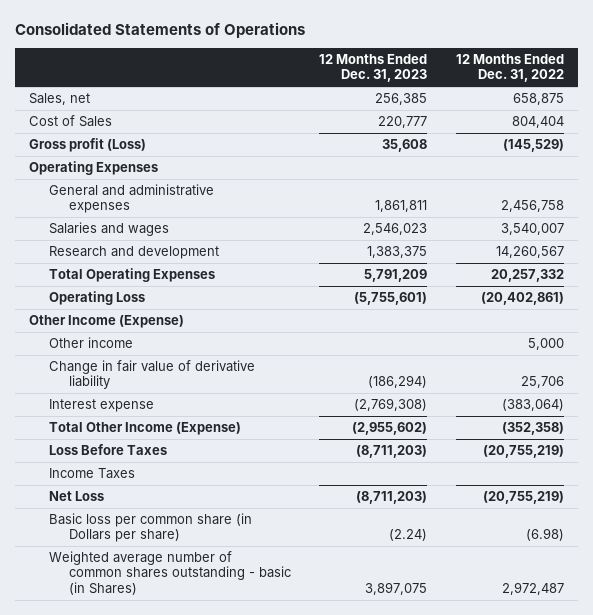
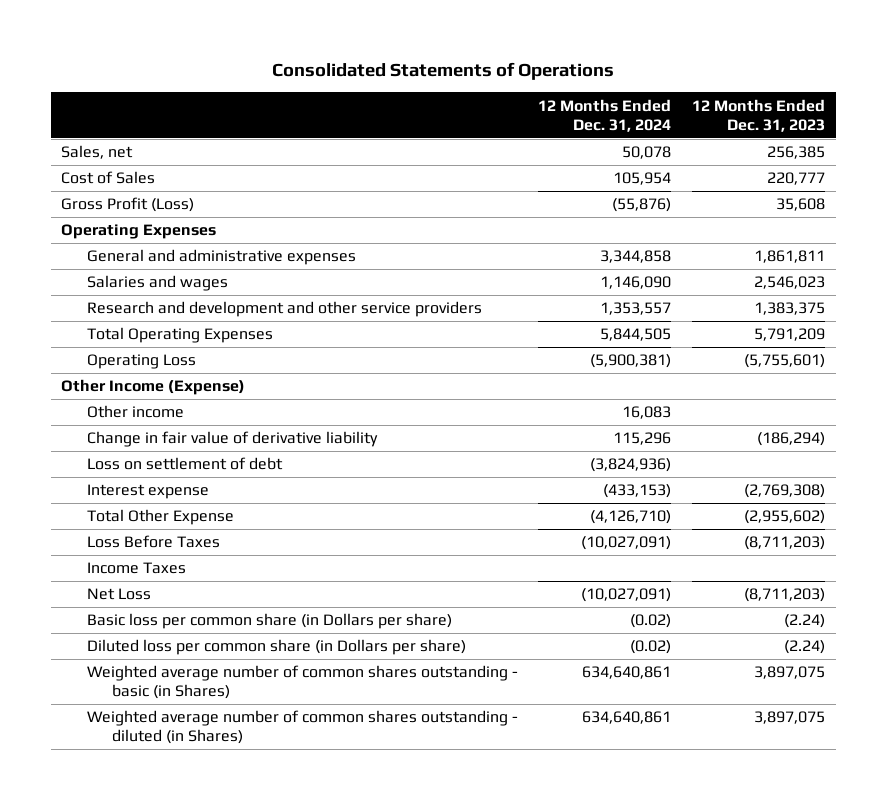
- | 12 Months Ended Dec. 31, 2023 | 12 Months Ended Dec. 31, 2022
+ | 12 Months Ended Dec. 31, 2024 | 12 Months Ended Dec. 31, 2023
- Gross profit (Loss) | 35,608 | (145,529)
+ Gross Profit (Loss) | (55,876) | 35,608
- Research and development | 1,383,375 | 14,260,567
+ Research and development and other service providers | 1,353,557 | 1,383,375
+ Loss on settlement of debt | (3,824,936) |
- Total Other Income (Expense) | (2,955,602) | (352,358)
+ Total Other Expense | (4,126,710) | (2,955,602)
+ Diluted loss per common share (in Dollars per share) | (0.02) | (2.24)
+ Weighted average number of common shares outstanding - diluted (in Shares) | 634,640,861 | 3,897,075

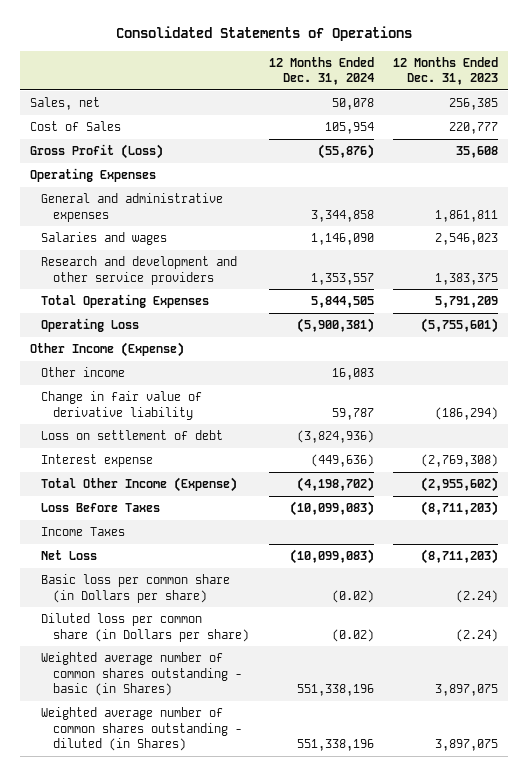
- Change in fair value of derivative liability | 115,296 | (186,294)
+ Change in fair value of derivative liability | 59,787 | (186,294)
- Interest expense | (433,153) | (2,769,308)
- Total Other Expense | (4,126,710) | (2,955,602)
- Loss Before Taxes | (10,027,091) | (8,711,203)
+ Interest expense | (449,636) | (2,769,308)
+ Total Other Income (Expense) | (4,198,702) | (2,955,602)
+ Loss Before Taxes | (10,099,083) | (8,711,203)
- Net Loss | (10,027,091) | (8,711,203)
+ Net Loss | (10,099,083) | (8,711,203)
- Weighted average number of common shares outstanding - basic (in Shares) | 634,640,861 | 3,897,075
- Weighted average number of common shares outstanding - diluted (in Shares) | 634,640,861 | 3,897,075
+ Weighted average number of common shares outstanding - basic (in Shares) | 551,338,196 | 3,897,075
+ Weighted average number of common shares outstanding - diluted (in Shares) | 551,338,196 | 3,897,075

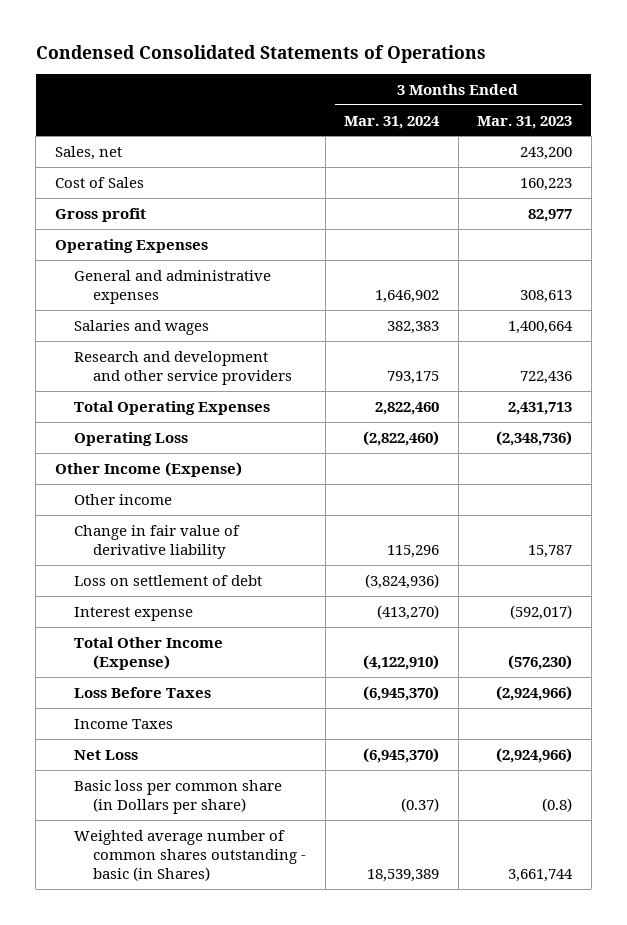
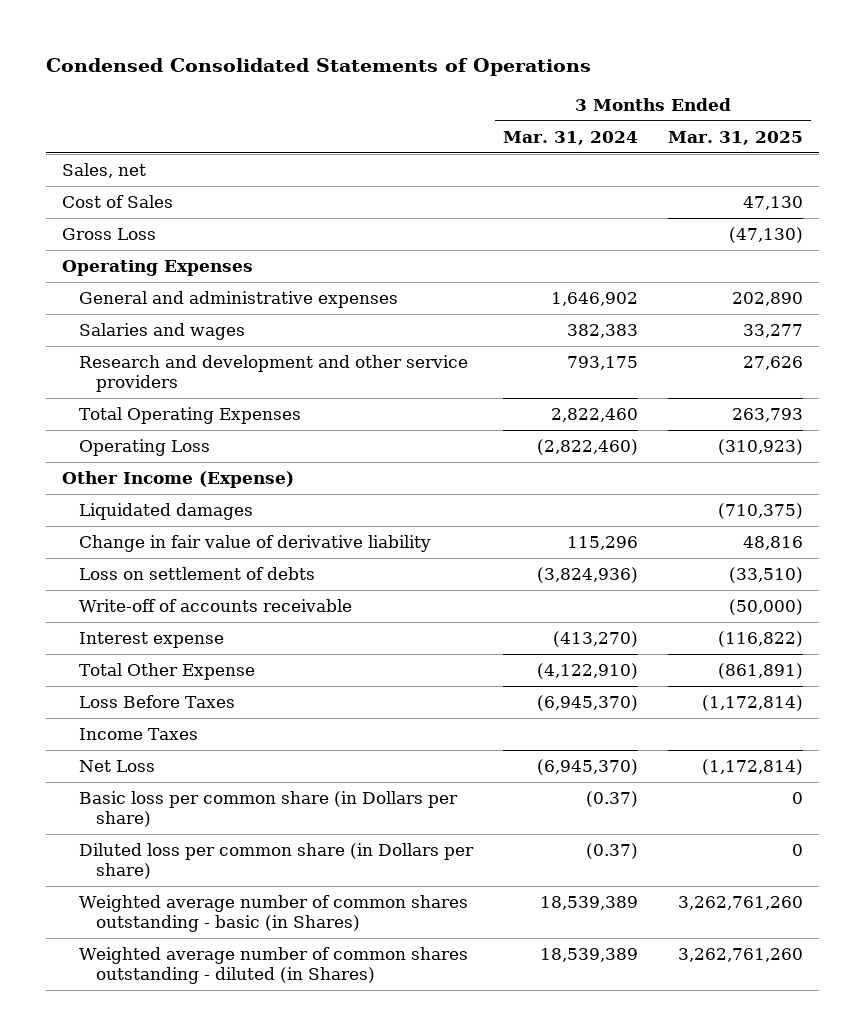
- | 3 Months Ended Mar. 31, 2024 | 3 Months Ended Mar. 31, 2023
+ | 3 Months Ended Mar. 31, 2024 | 3 Months Ended Mar. 31, 2025
- Gross profit | | 82,977
+ Gross Loss | | (47,130)
- Other income
+ Liquidated damages | | (710,375)
- Loss on settlement of debt | (3,824,936) |
+ Loss on settlement of debts | (3,824,936) | (33,510)
+ Write-off of accounts receivable | | (50,000)
- Total Other Income (Expense) | (4,122,910) | (576,230)
+ Total Other Expense | (4,122,910) | (861,891)
+ Diluted loss per common share (in Dollars per share) | (0.37) | 0
+ Weighted average number of common shares outstanding - diluted (in Shares) | 18,539,389 | 3,262,761,260

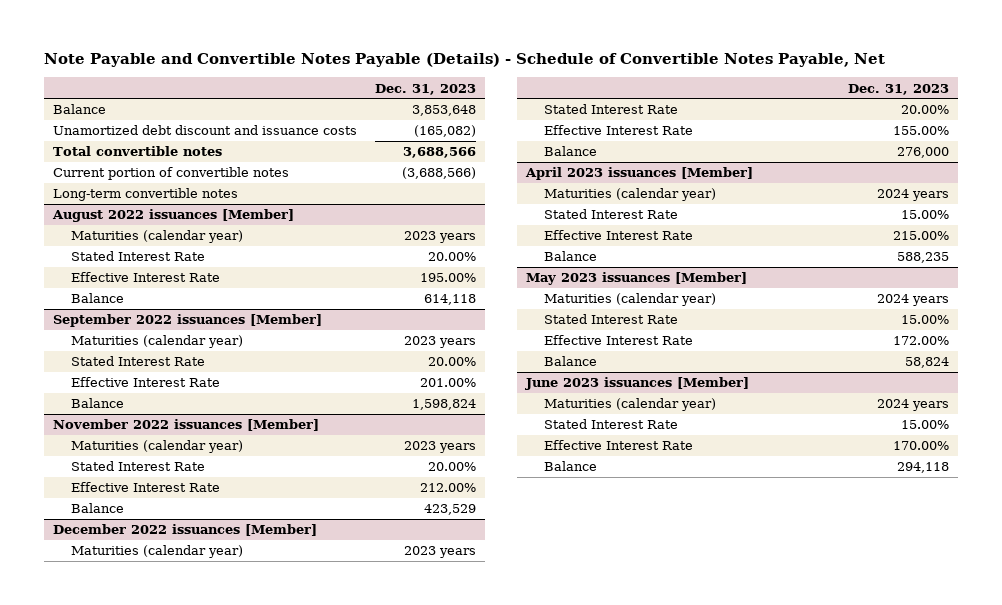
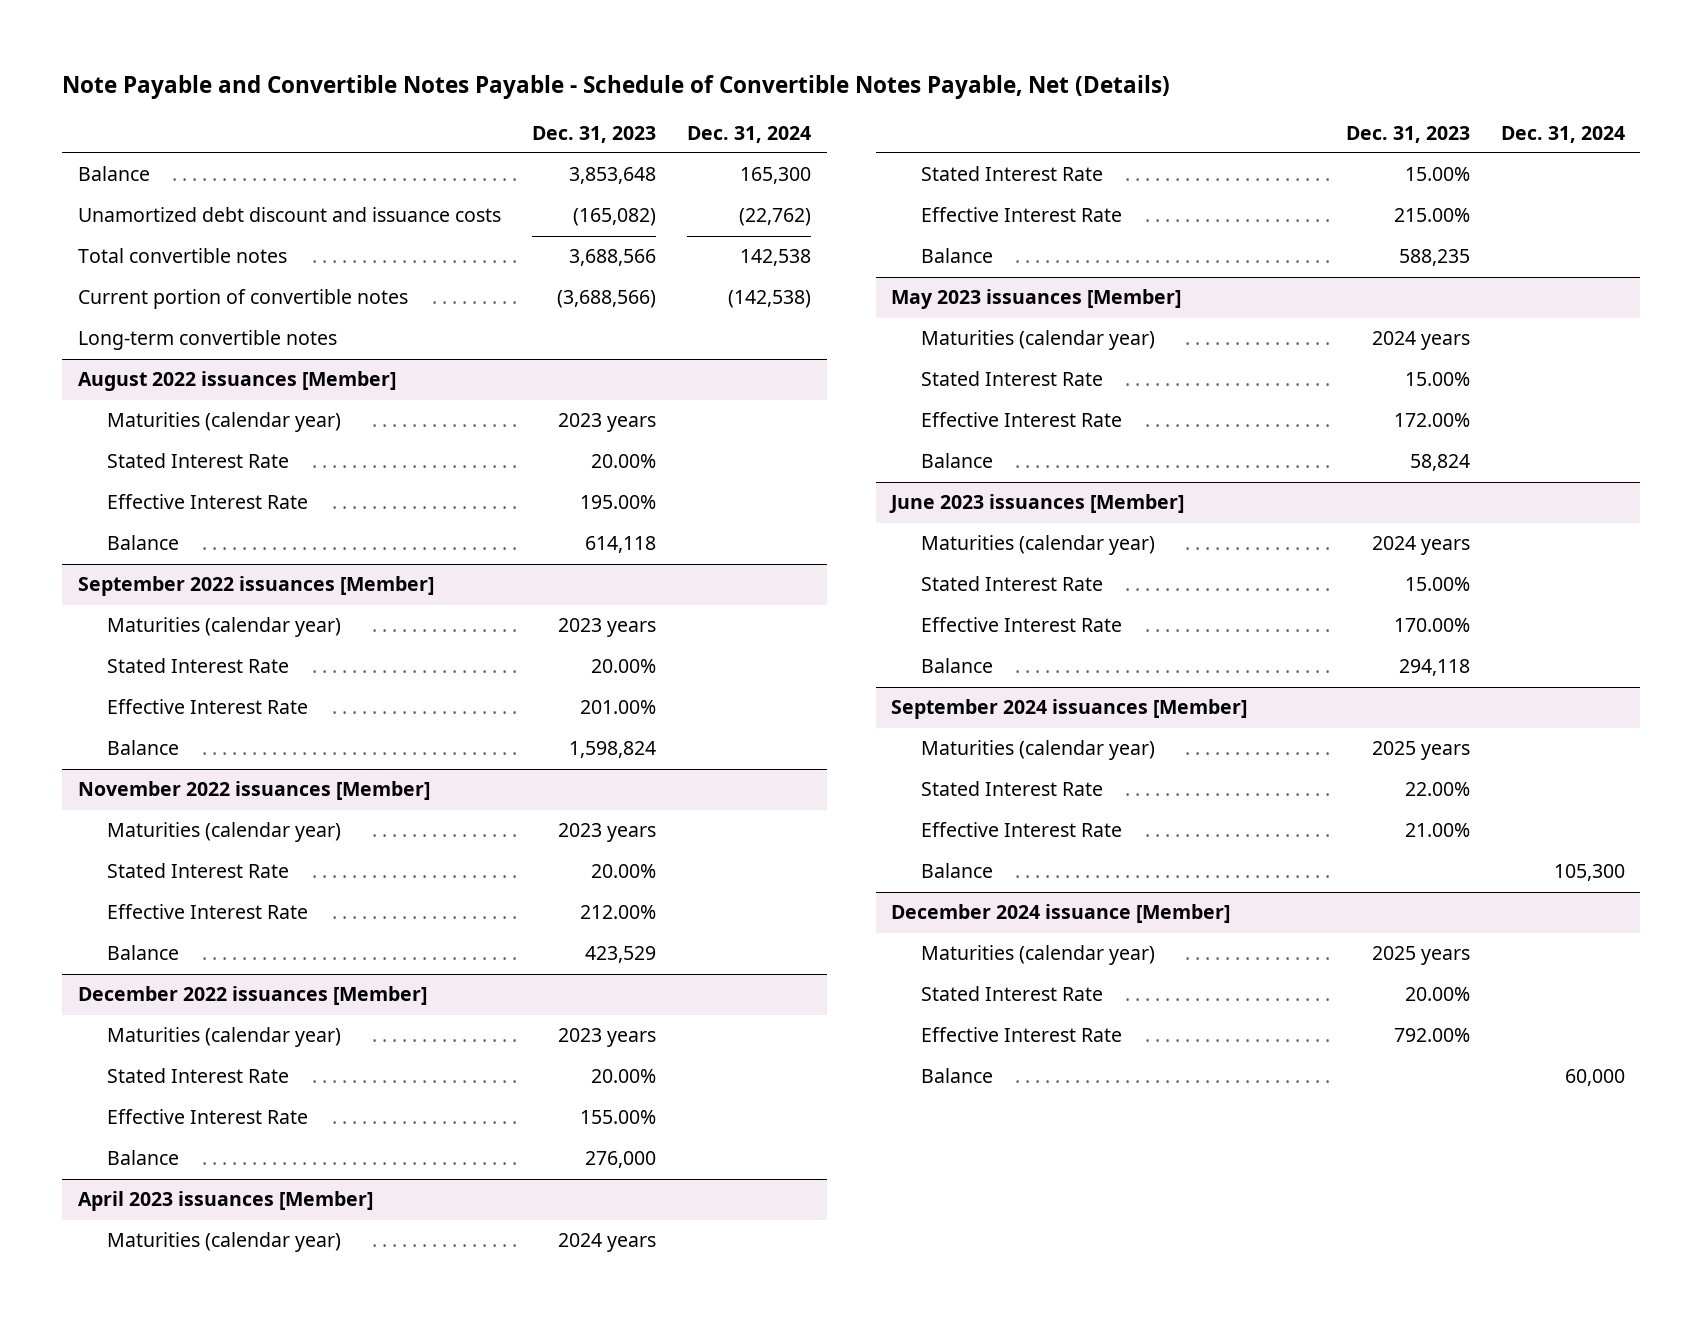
- Note Payable and Convertible Notes Payable (Details) - Schedule of Convertible Notes Payable, Net
+ Note Payable and Convertible Notes Payable - Schedule of Convertible Notes Payable, Net (Details)
- | Dec. 31, 2023
+ | Dec. 31, 2023 | Dec. 31, 2024
+ September 2024 issuances [Member]
+ Maturities (calendar year) | 2025 years |
+ Stated Interest Rate | 22.00% |
+ Effective Interest Rate | 21.00% |
+ Balance | | 105,300
+ December 2024 issuance [Member]
+ Maturities (calendar year) | 2025 years |
+ Stated Interest Rate | 20.00% |
+ Effective Interest Rate | 792.00% |
+ Balance | | 60,000

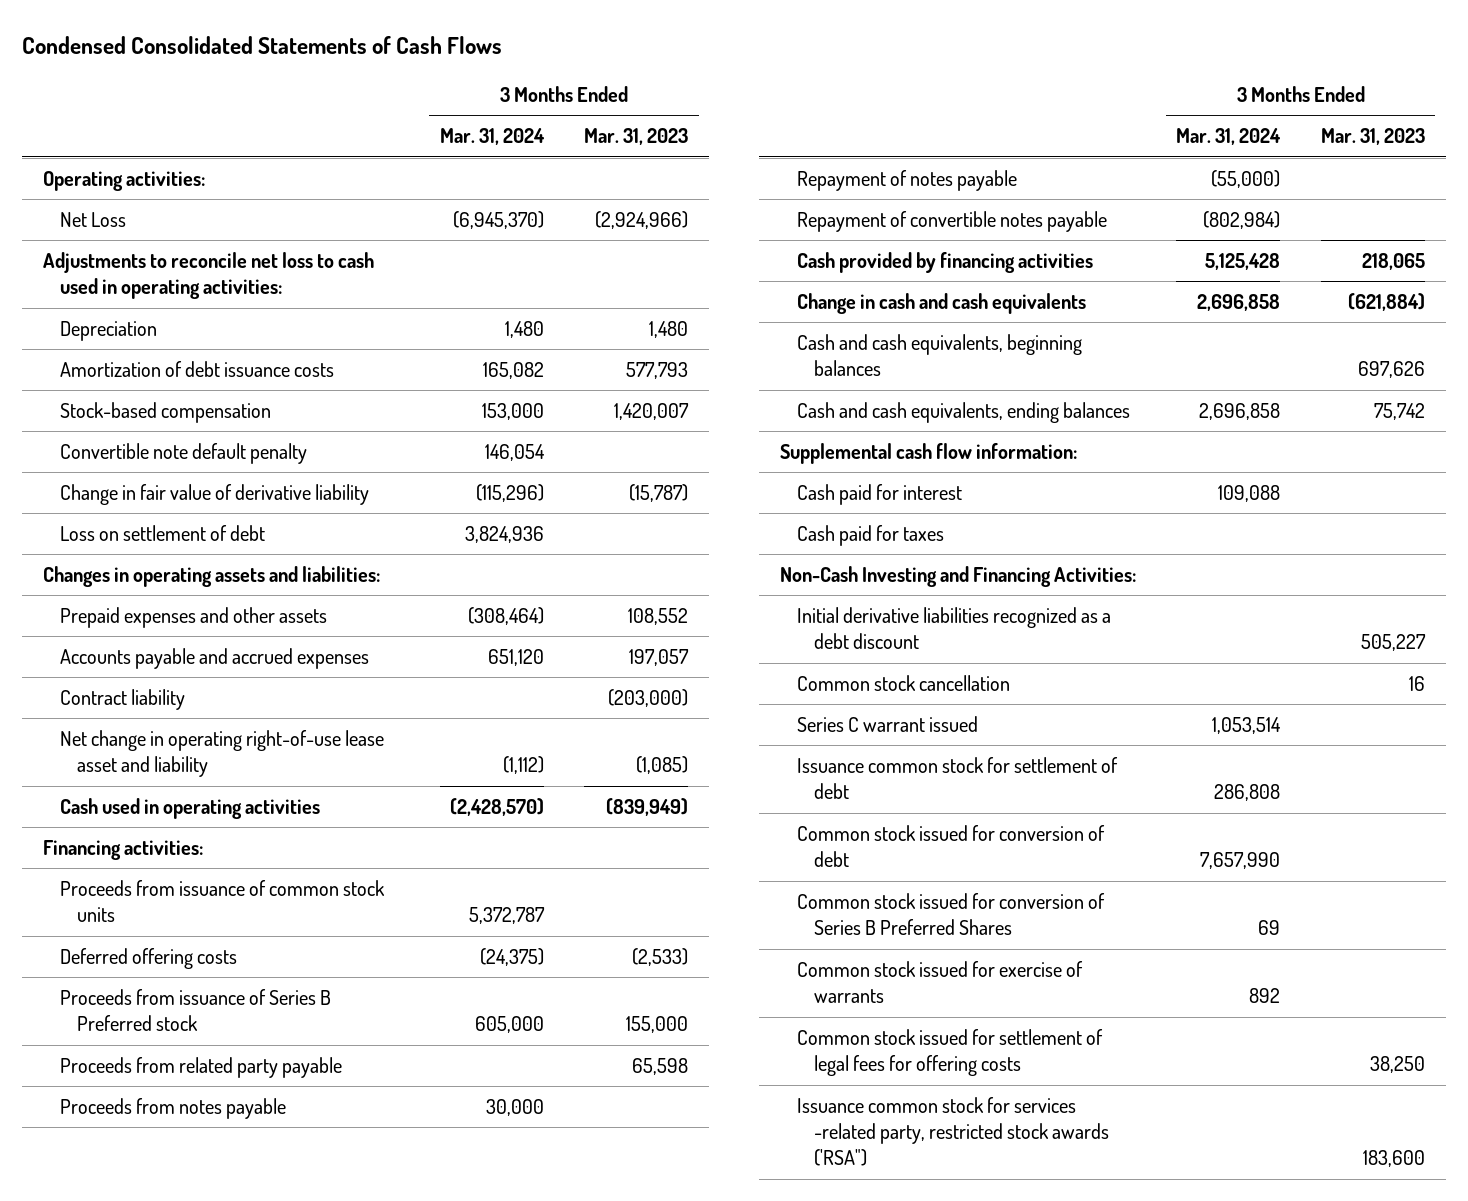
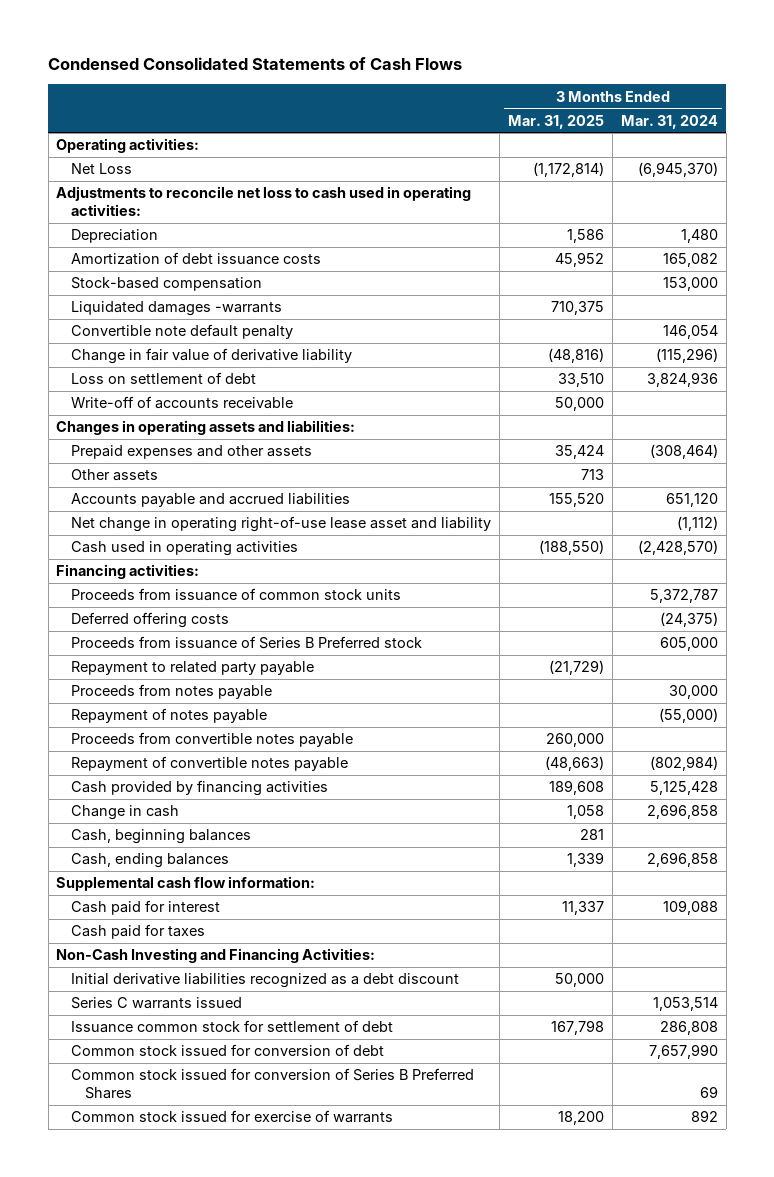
- | 3 Months Ended Mar. 31, 2024 | 3 Months Ended Mar. 31, 2023
+ | 3 Months Ended Mar. 31, 2025 | 3 Months Ended Mar. 31, 2024
+ Liquidated damages -warrants | 710,375 |
+ Write-off of accounts receivable | 50,000 |
- Accounts payable and accrued expenses | 651,120 | 197,057
- Contract liability | | (203,000)
+ Other assets | 713 |
+ Accounts payable and accrued liabilities | 155,520 | 651,120
- Proceeds from related party payable | | 65,598
+ Repayment to related party payable | (21,729) |
+ Proceeds from convertible notes payable | 260,000 |
- Change in cash and cash equivalents | 2,696,858 | (621,884)
- Cash and cash equivalents, beginning balances | | 697,626
- Cash and cash equivalents, ending balances | 2,696,858 | 75,742
+ Change in cash | 1,058 | 2,696,858
+ Cash, beginning balances | 281 |
+ Cash, ending balances | 1,339 | 2,696,858
- Common stock cancellation | | 16
- Series C warrant issued | 1,053,514 |
+ Series C warrants issued | | 1,053,514
- Common stock issued for settlement of legal fees for offering costs | | 38,250
- Issuance common stock for services -related party, restricted stock awards ('RSA") | | 183,600

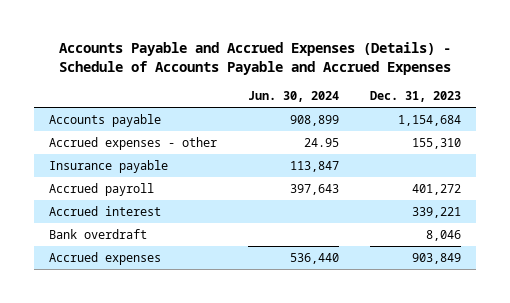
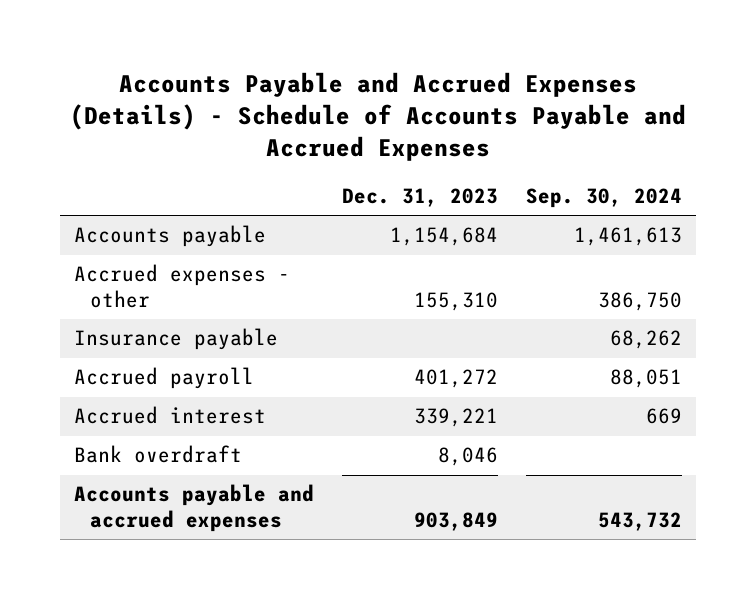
- | Jun. 30, 2024 | Dec. 31, 2023
+ | Dec. 31, 2023 | Sep. 30, 2024
- Accrued expenses | 536,440 | 903,849
+ Accounts payable and accrued expenses | 903,849 | 543,732

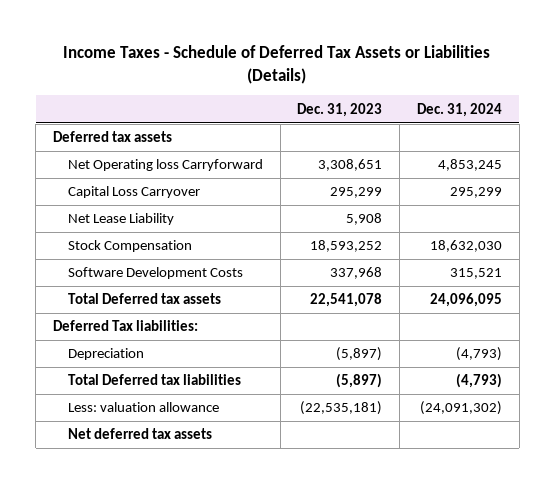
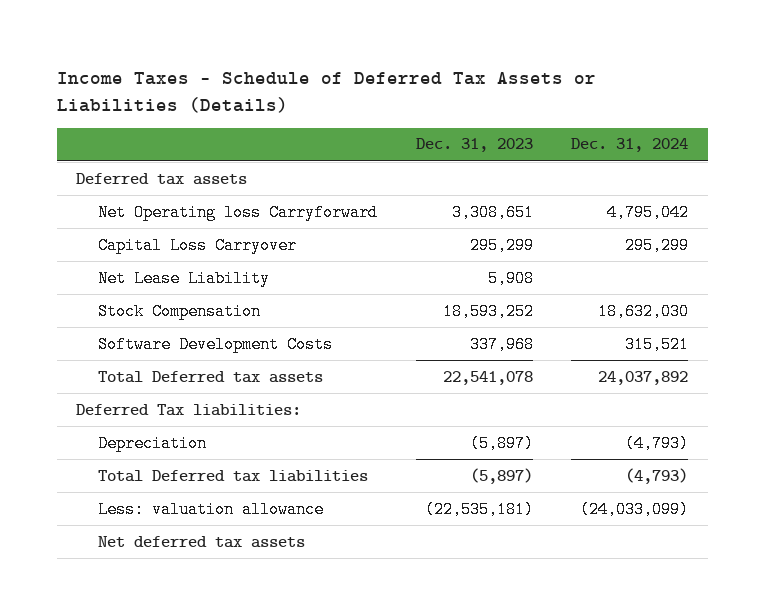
- Net Operating loss Carryforward | 3,308,651 | 4,853,245
+ Net Operating loss Carryforward | 3,308,651 | 4,795,042
- Total Deferred tax assets | 22,541,078 | 24,096,095
+ Total Deferred tax assets | 22,541,078 | 24,037,892
- Less: valuation allowance | (22,535,181) | (24,091,302)
+ Less: valuation allowance | (22,535,181) | (24,033,099)

